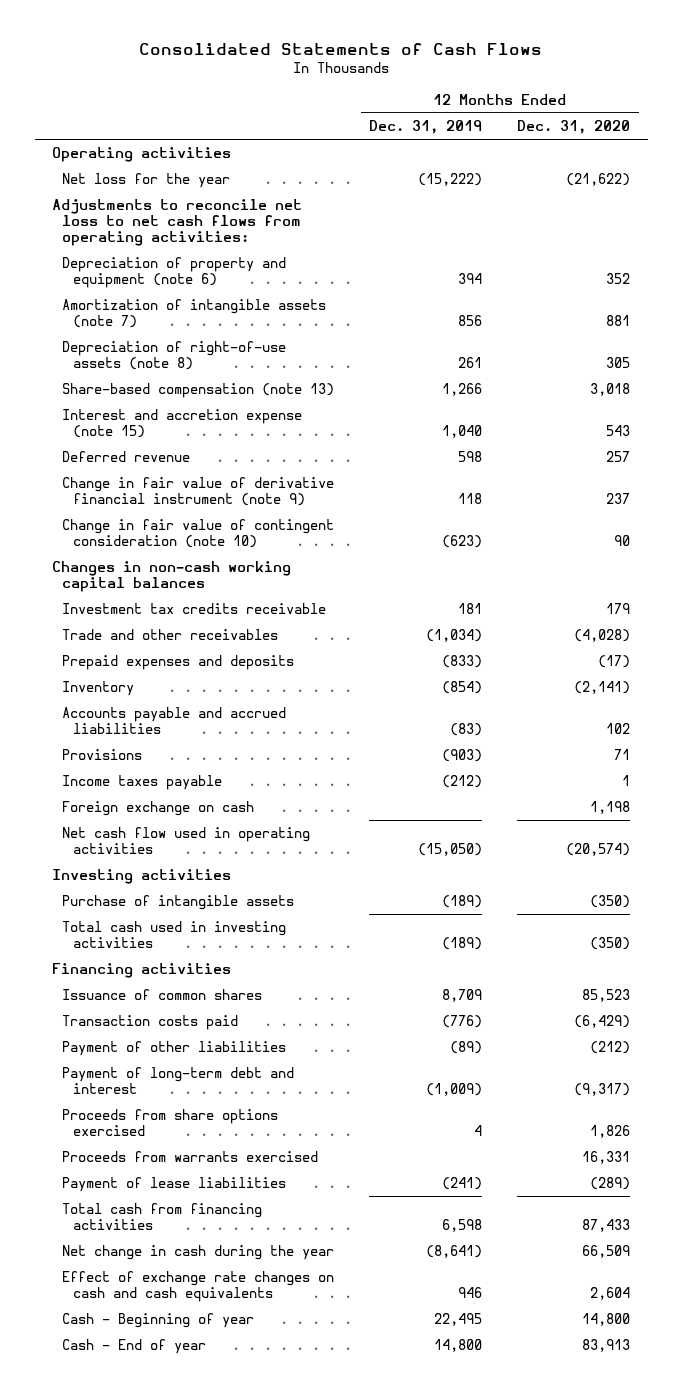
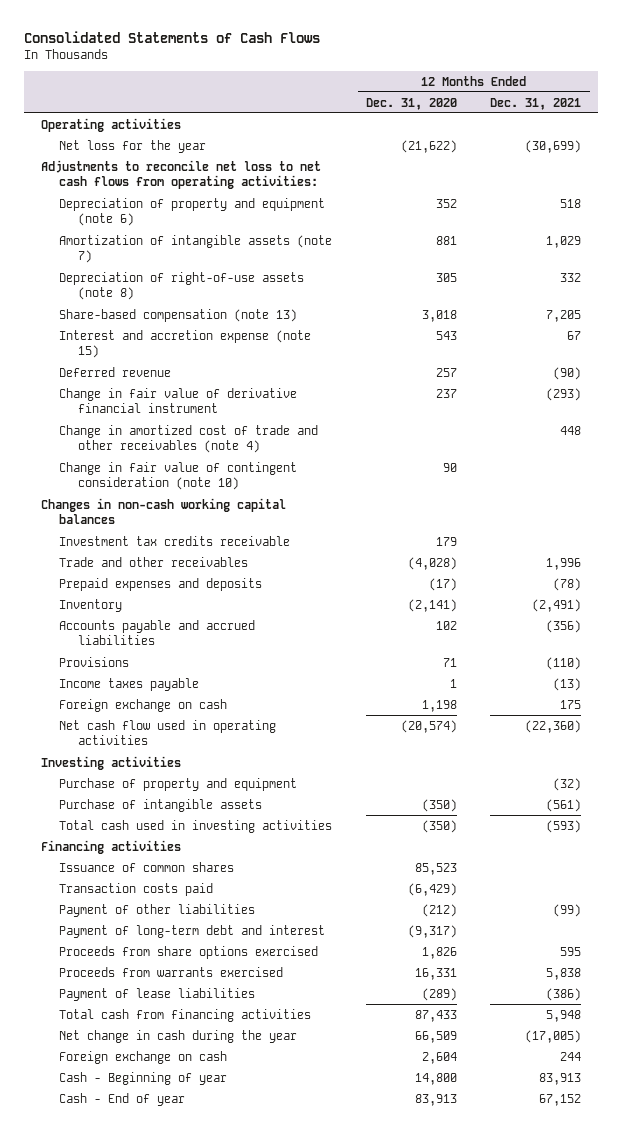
- | 12 Months Ended Dec. 31, 2019 | 12 Months Ended Dec. 31, 2020
+ | 12 Months Ended Dec. 31, 2020 | 12 Months Ended Dec. 31, 2021
- Change in fair value of derivative financial instrument (note 9) | 118 | 237
+ Change in fair value of derivative financial instrument | 237 | (293)
+ Change in amortized cost of trade and other receivables (note 4) | | 448
+ Purchase of property and equipment | | (32)
- Effect of exchange rate changes on cash and cash equivalents | 946 | 2,604
+ Foreign exchange on cash | 2,604 | 244

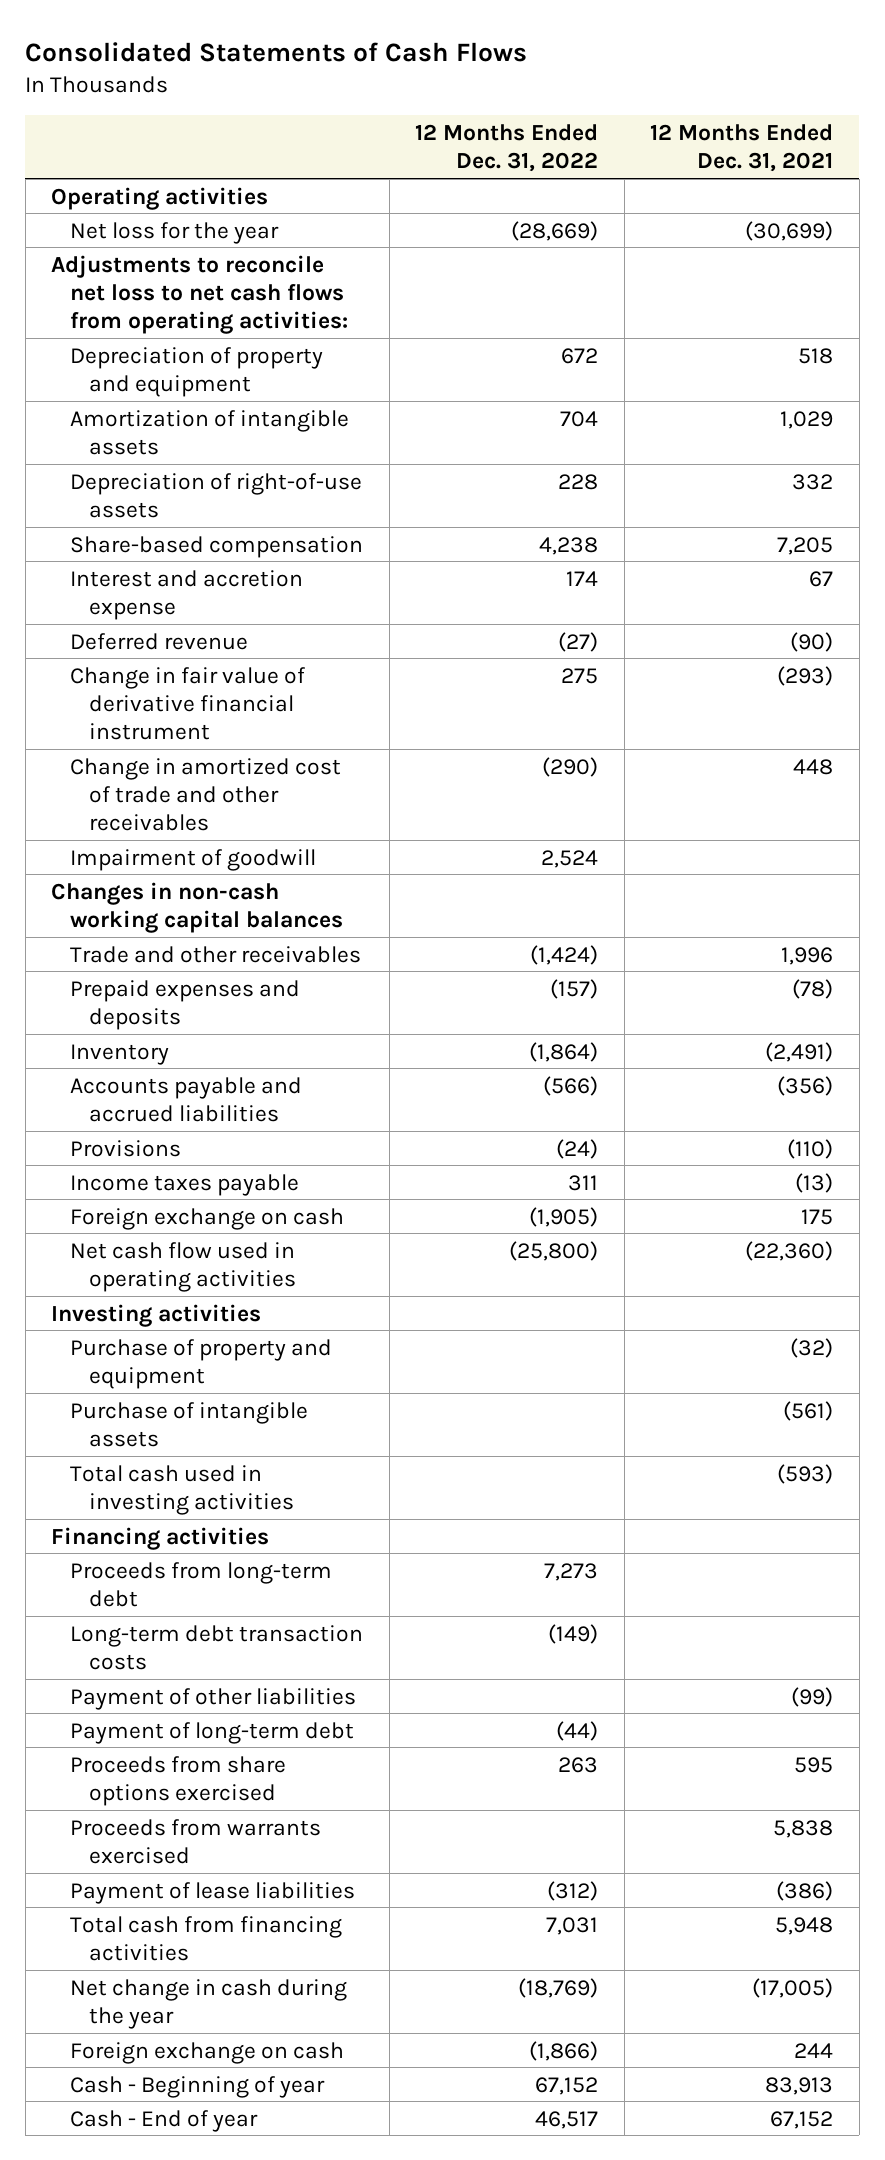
- | 12 Months Ended Dec. 31, 2020 | 12 Months Ended Dec. 31, 2021
+ | 12 Months Ended Dec. 31, 2022 | 12 Months Ended Dec. 31, 2021
- Depreciation of property and equipment (note 6) | 352 | 518
- Amortization of intangible assets (note 7) | 881 | 1,029
- Depreciation of right-of-use assets (note 8) | 305 | 332
- Share-based compensation (note 13) | 3,018 | 7,205
- Interest and accretion expense (note 15) | 543 | 67
+ Depreciation of property and equipment | 672 | 518
+ Amortization of intangible assets | 704 | 1,029
+ Depreciation of right-of-use assets | 228 | 332
+ Share-based compensation | 4,238 | 7,205
+ Interest and accretion expense | 174 | 67
- Change in amortized cost of trade and other receivables (note 4) | | 448
- Change in fair value of contingent consideration (note 10) | 90 |
+ Change in amortized cost of trade and other receivables | (290) | 448
+ Impairment of goodwill | 2,524 |
- Investment tax credits receivable | 179 |
- Issuance of common shares | 85,523 |
- Transaction costs paid | (6,429) |
+ Proceeds from long-term debt | 7,273 |
+ Long-term debt transaction costs | (149) |
- Payment of long-term debt and interest | (9,317) |
+ Payment of long-term debt | (44) |

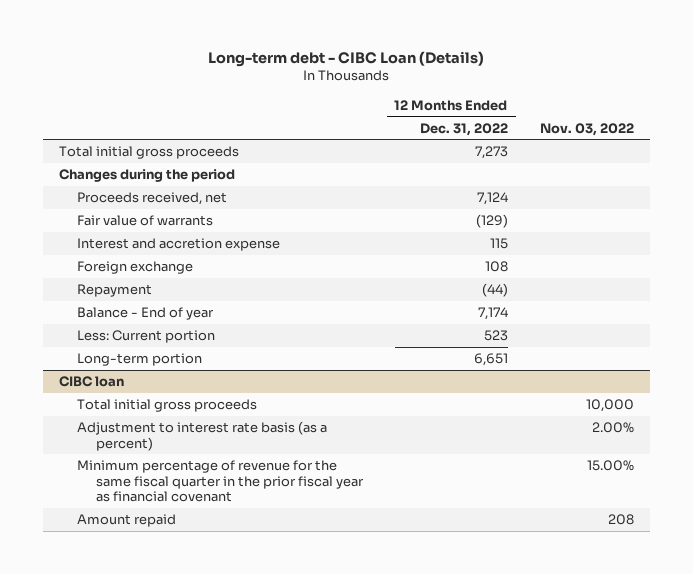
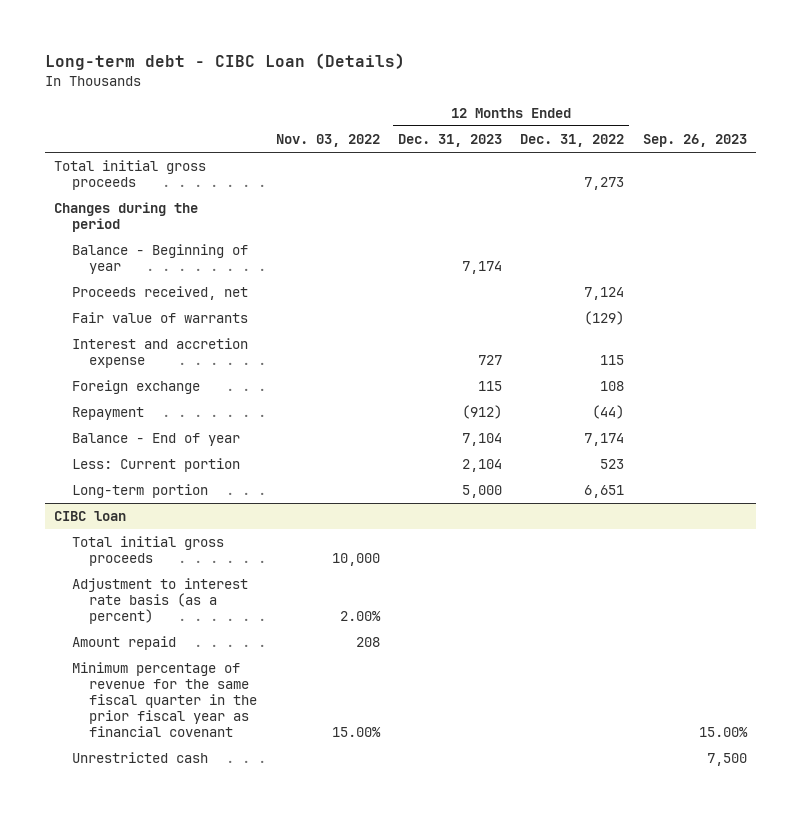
- | 12 Months Ended Dec. 31, 2022 | Nov. 03, 2022
+ | Nov. 03, 2022 | 12 Months Ended Dec. 31, 2023 | 12 Months Ended Dec. 31, 2022 | Sep. 26, 2023
+ Balance - Beginning of year | | 7,174 | |
@ CIBC loan
moved down: Minimum percentage of revenue for the same fiscal quarter in the prior fiscal year as financial covenant | 15.00% | | | 15.00%
+ Unrestricted cash | | | | 7,500

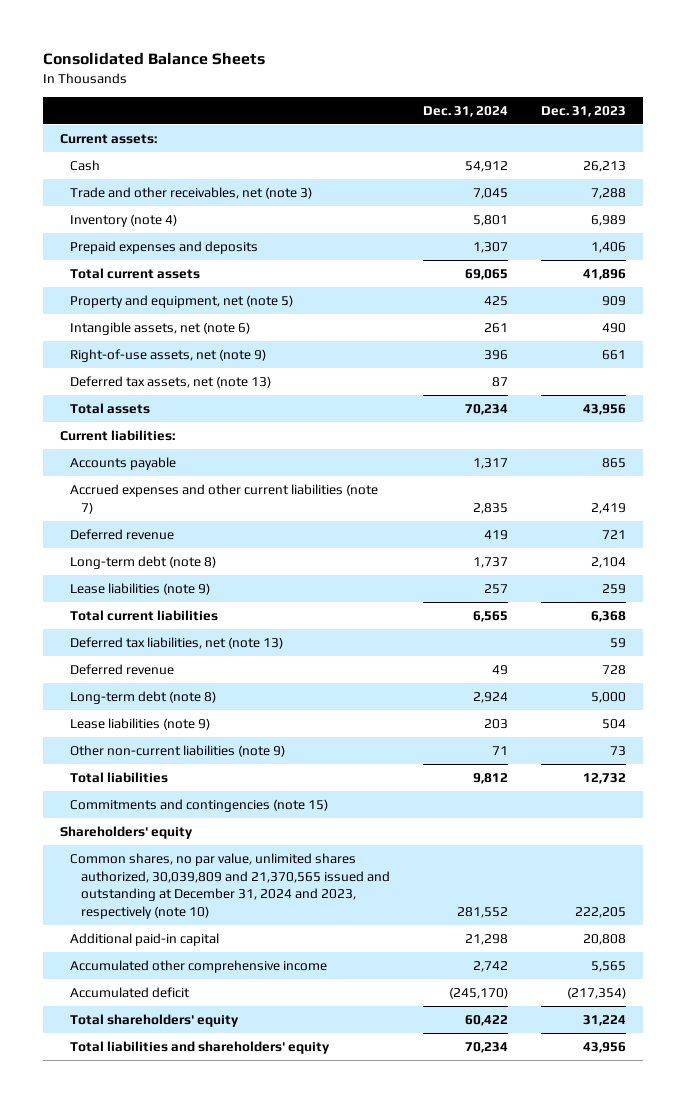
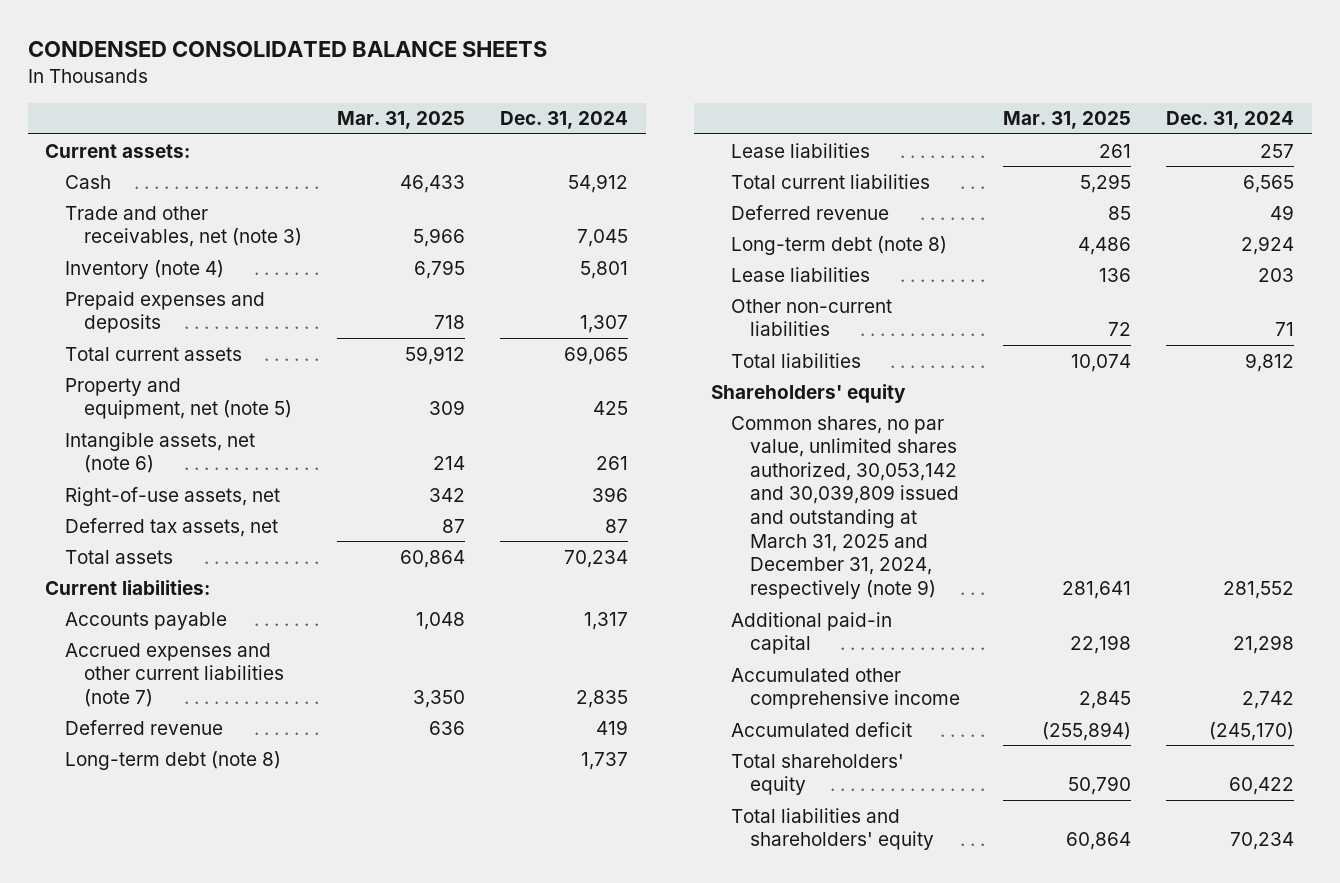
- Consolidated Balance Sheets
+ CONDENSED CONSOLIDATED BALANCE SHEETS
- | Dec. 31, 2024 | Dec. 31, 2023
+ | Mar. 31, 2025 | Dec. 31, 2024
- Right-of-use assets, net (note 9) | 396 | 661
- Deferred tax assets, net (note 13) | 87 |
+ Right-of-use assets, net | 342 | 396
+ Deferred tax assets, net | 87 | 87
- Lease liabilities (note 9) | 257 | 259
+ Lease liabilities | 261 | 257
- Deferred tax liabilities, net (note 13) | | 59
- Lease liabilities (note 9) | 203 | 504
- Other non-current liabilities (note 9) | 71 | 73
+ Lease liabilities | 136 | 203
+ Other non-current liabilities | 72 | 71
- Commitments and contingencies (note 15)
- Common shares, no par value, unlimited shares authorized, 30,039,809 and 21,370,565 issued and outstanding at December 31, 2024 and 2023, respectively (note 10) | 281,552 | 222,205
+ Common shares, no par value, unlimited shares authorized, 30,053,142 and 30,039,809 issued and outstanding at March 31, 2025 and December 31, 2024, respectively (note 9) | 281,641 | 281,552

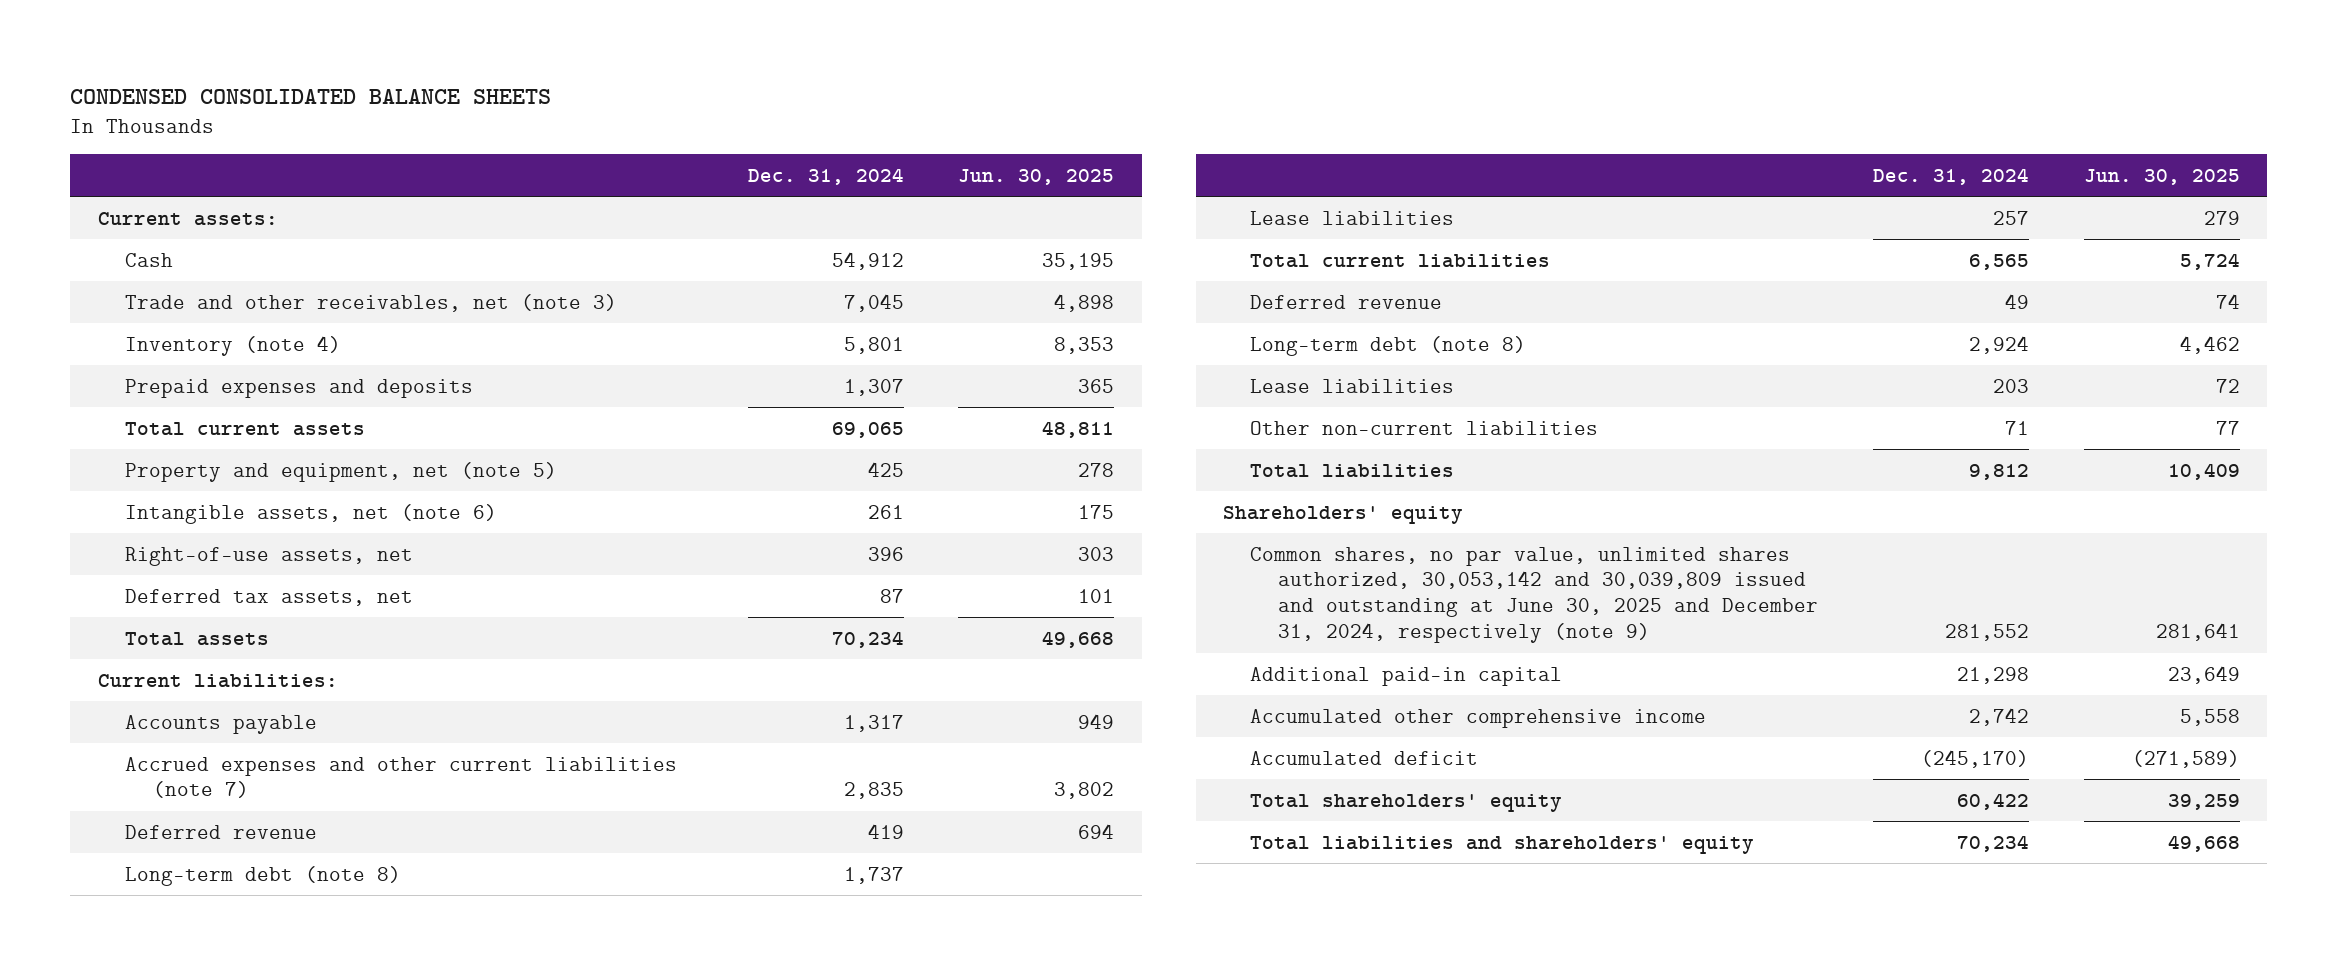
- | Mar. 31, 2025 | Dec. 31, 2024
+ | Dec. 31, 2024 | Jun. 30, 2025
- Common shares, no par value, unlimited shares authorized, 30,053,142 and 30,039,809 issued and outstanding at March 31, 2025 and December 31, 2024, respectively (note 9) | 281,641 | 281,552
+ Common shares, no par value, unlimited shares authorized, 30,053,142 and 30,039,809 issued and outstanding at June 30, 2025 and December 31, 2024, respectively (note 9) | 281,552 | 281,641

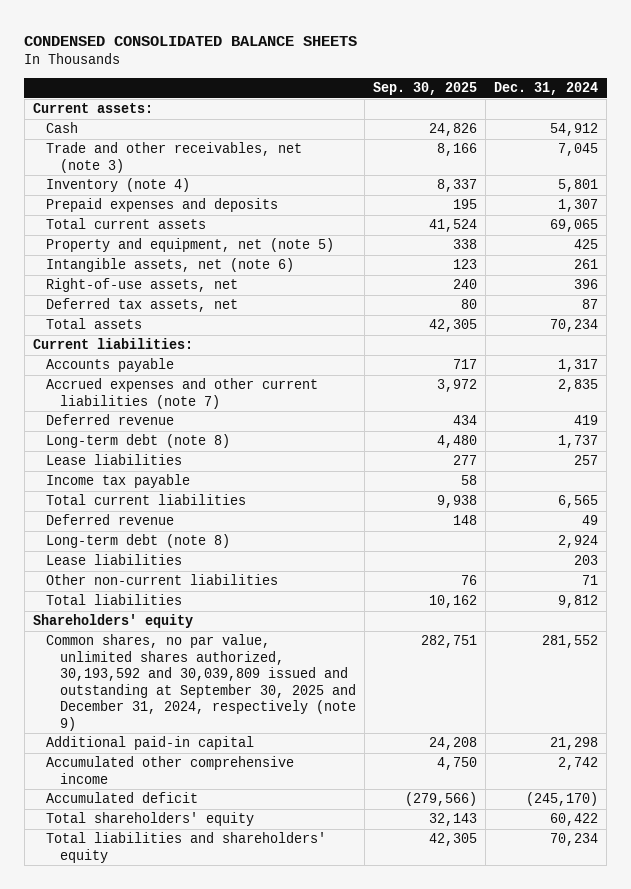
- | Dec. 31, 2024 | Jun. 30, 2025
+ | Sep. 30, 2025 | Dec. 31, 2024
+ Income tax payable | 58 |
- Common shares, no par value, unlimited shares authorized, 30,053,142 and 30,039,809 issued and outstanding at June 30, 2025 and December 31, 2024, respectively (note 9) | 281,552 | 281,641
+ Common shares, no par value, unlimited shares authorized, 30,193,592 and 30,039,809 issued and outstanding at September 30, 2025 and December 31, 2024, respectively (note 9) | 282,751 | 281,552

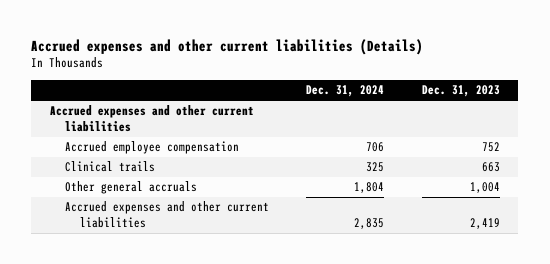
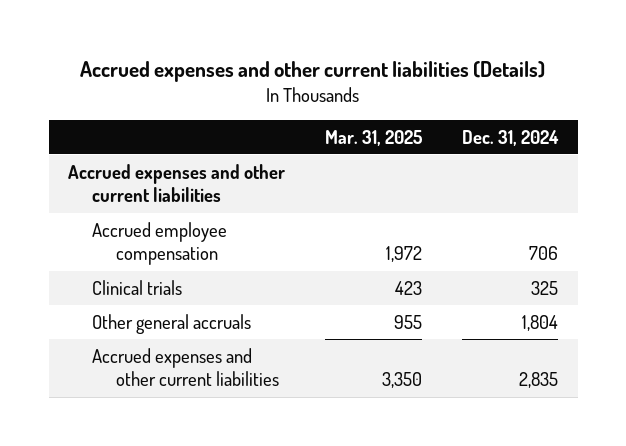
- | Dec. 31, 2024 | Dec. 31, 2023
+ | Mar. 31, 2025 | Dec. 31, 2024
- Clinical trails | 325 | 663
+ Clinical trials | 423 | 325

